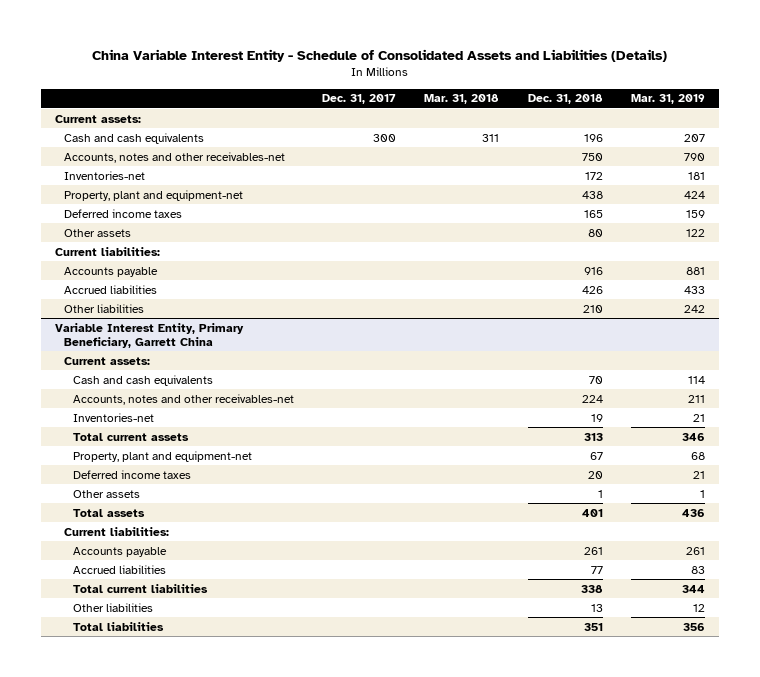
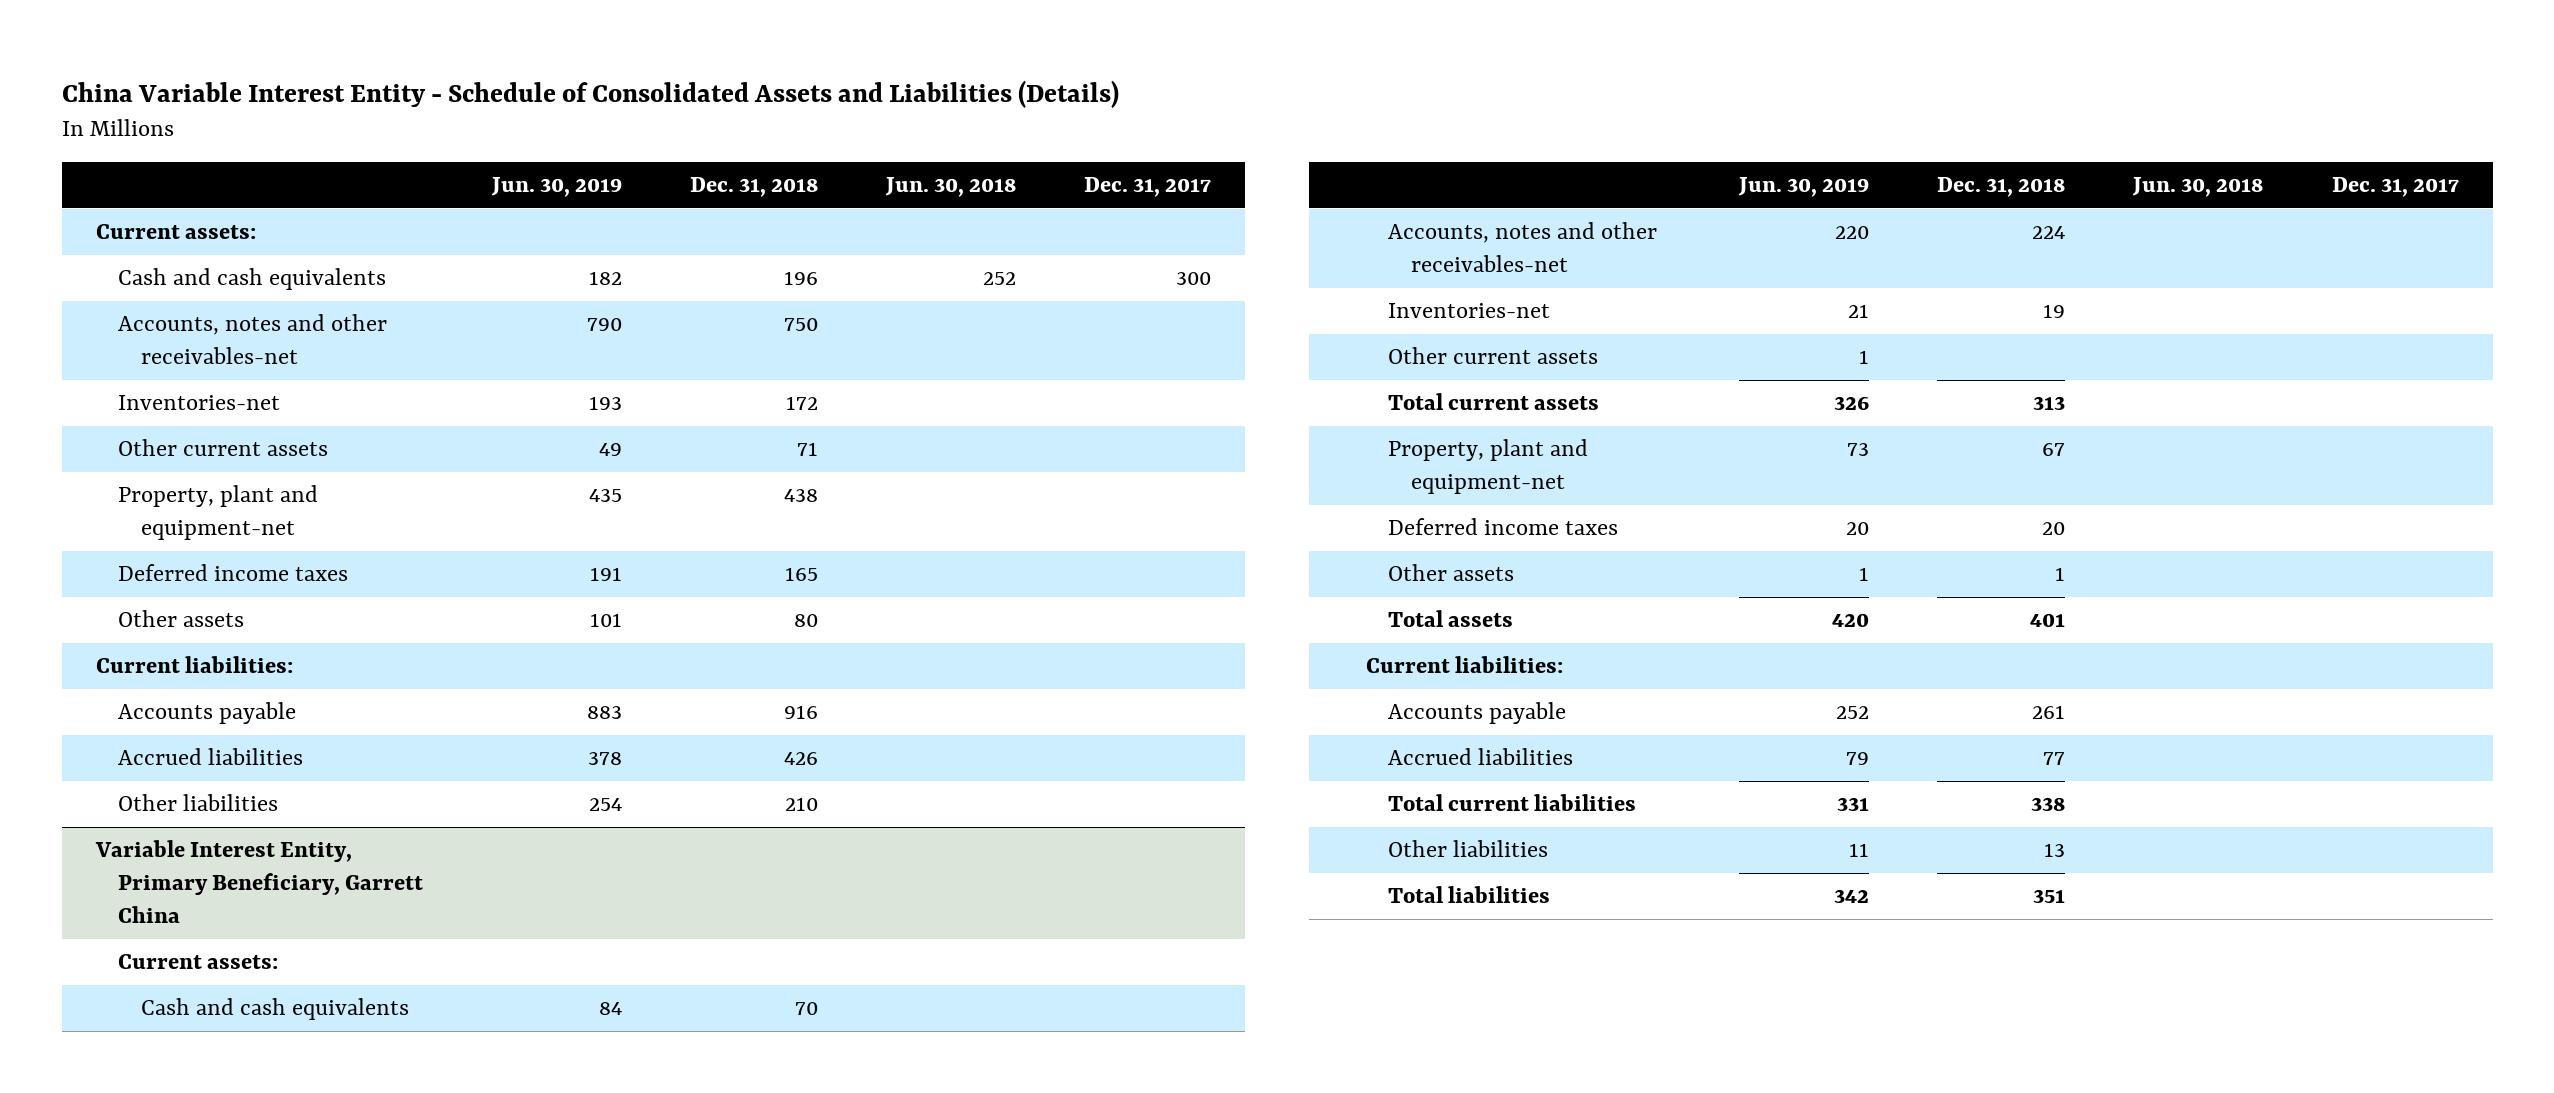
- | Dec. 31, 2017 | Mar. 31, 2018 | Dec. 31, 2018 | Mar. 31, 2019
+ | Jun. 30, 2019 | Dec. 31, 2018 | Jun. 30, 2018 | Dec. 31, 2017
+ Other current assets | 49 | 71 | |
@ Variable Interest Entity, Primary Beneficiary, Garrett China
+ Other current assets | 1 | | |

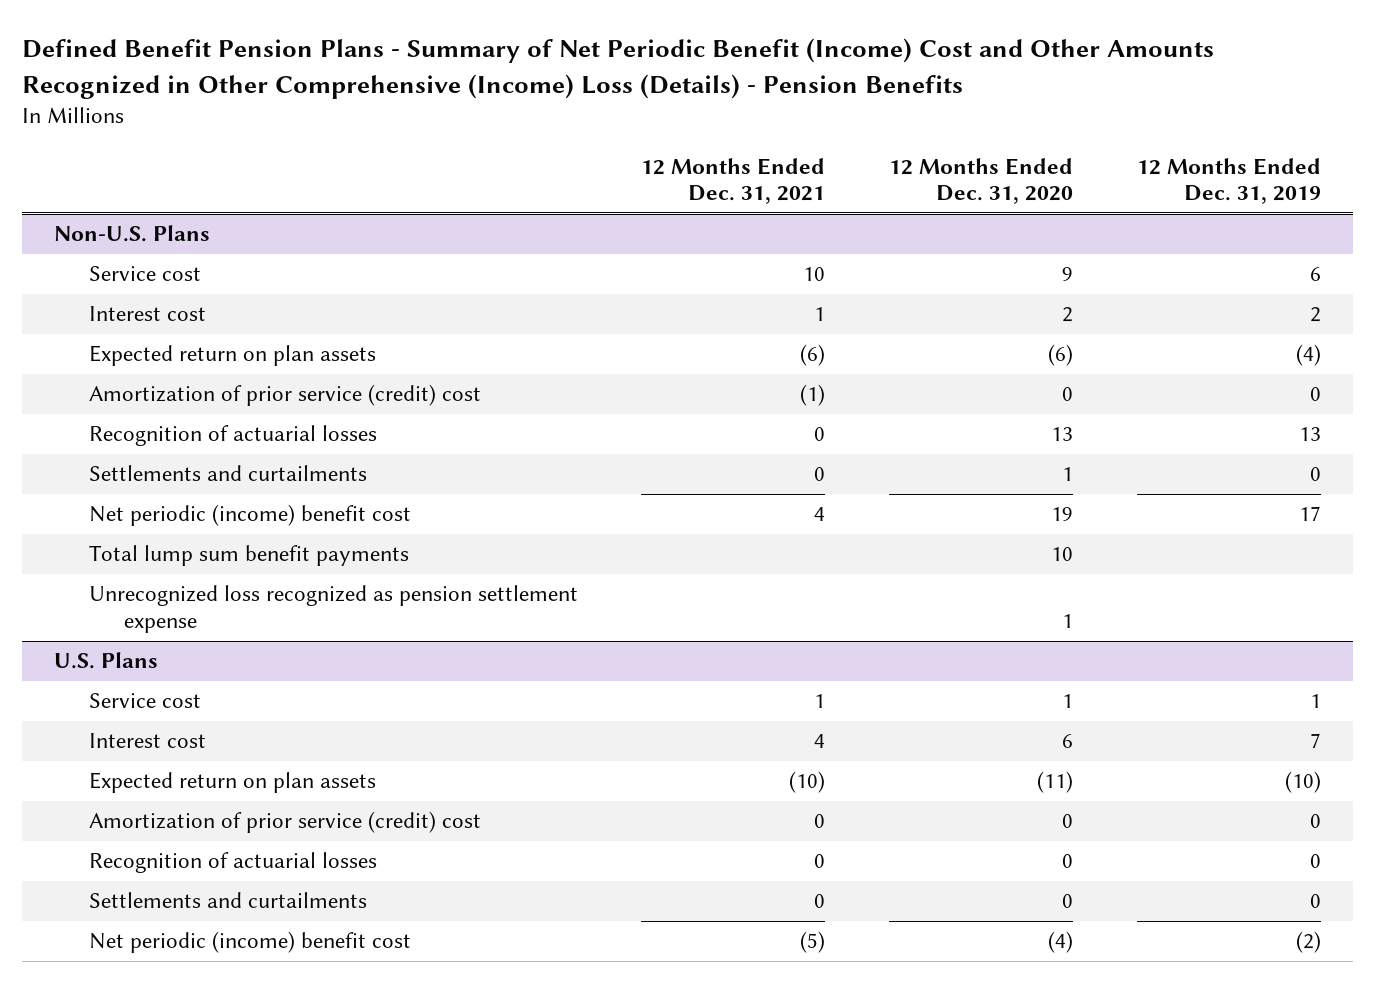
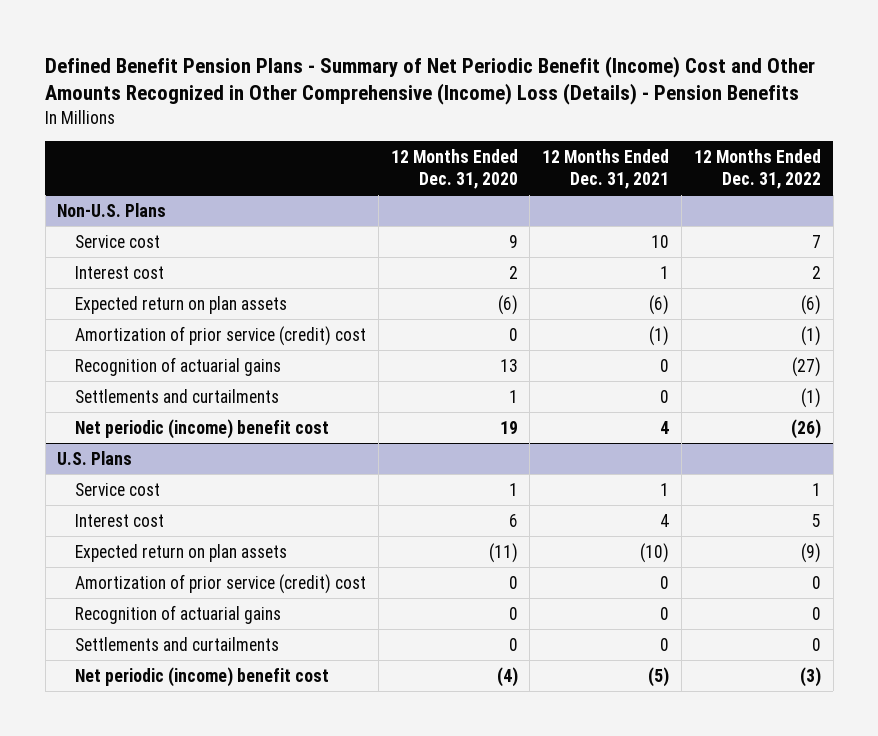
- | 12 Months Ended Dec. 31, 2021 | 12 Months Ended Dec. 31, 2020 | 12 Months Ended Dec. 31, 2019
+ | 12 Months Ended Dec. 31, 2020 | 12 Months Ended Dec. 31, 2021 | 12 Months Ended Dec. 31, 2022
@ Non-U.S. Plans
- Recognition of actuarial losses | 0 | 13 | 13
+ Recognition of actuarial gains | 13 | 0 | (27)
- Total lump sum benefit payments | | 10 |
- Unrecognized loss recognized as pension settlement expense | | 1 |
@ U.S. Plans
- Recognition of actuarial losses | 0 | 0 | 0
+ Recognition of actuarial gains | 0 | 0 | 0

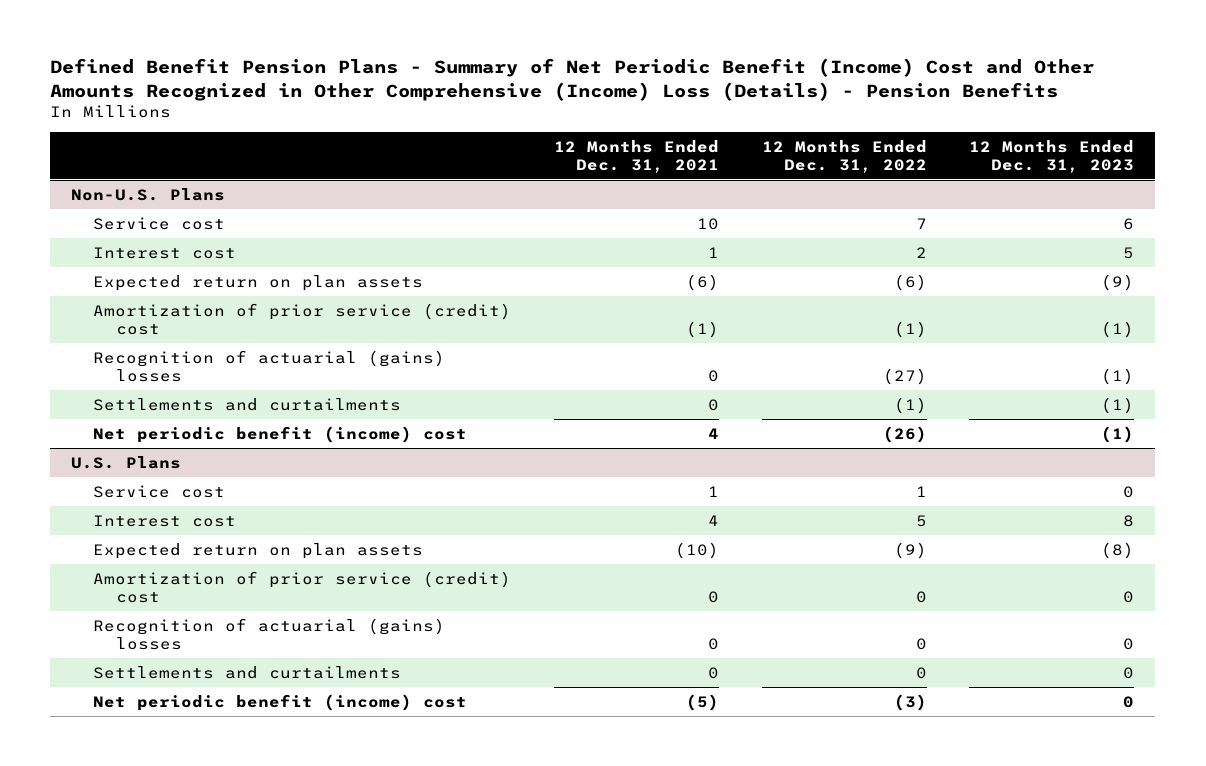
- | 12 Months Ended Dec. 31, 2020 | 12 Months Ended Dec. 31, 2021 | 12 Months Ended Dec. 31, 2022
+ | 12 Months Ended Dec. 31, 2021 | 12 Months Ended Dec. 31, 2022 | 12 Months Ended Dec. 31, 2023
@ Non-U.S. Plans
- Recognition of actuarial gains | 13 | 0 | (27)
+ Recognition of actuarial (gains) losses | 0 | (27) | (1)
- Net periodic (income) benefit cost | 19 | 4 | (26)
+ Net periodic benefit (income) cost | 4 | (26) | (1)
@ U.S. Plans
- Recognition of actuarial gains | 0 | 0 | 0
+ Recognition of actuarial (gains) losses | 0 | 0 | 0
- Net periodic (income) benefit cost | (4) | (5) | (3)
+ Net periodic benefit (income) cost | (5) | (3) | 0

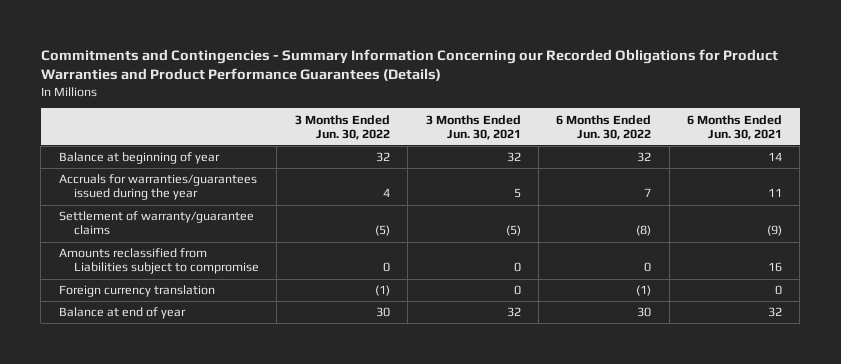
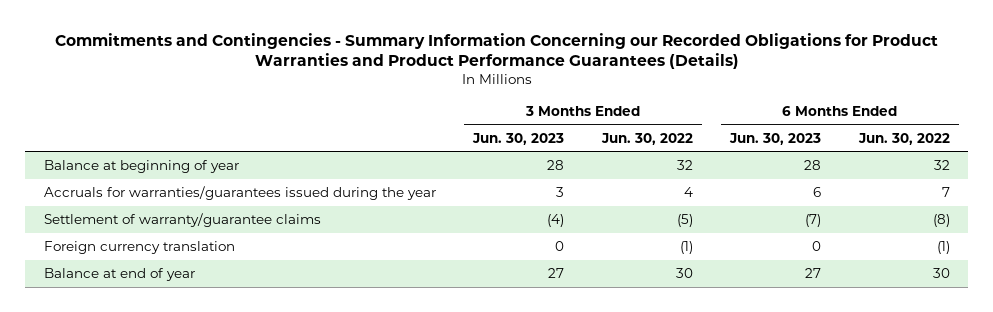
- | 3 Months Ended Jun. 30, 2022 | 3 Months Ended Jun. 30, 2021 | 6 Months Ended Jun. 30, 2022 | 6 Months Ended Jun. 30, 2021
+ | 3 Months Ended Jun. 30, 2023 | 3 Months Ended Jun. 30, 2022 | 6 Months Ended Jun. 30, 2023 | 6 Months Ended Jun. 30, 2022
- Amounts reclassified from Liabilities subject to compromise | 0 | 0 | 0 | 16

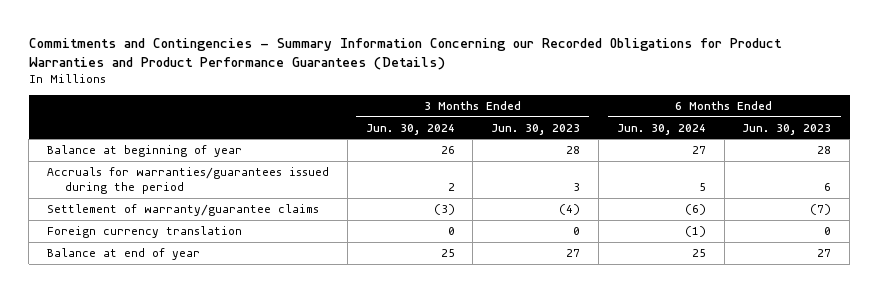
- | 3 Months Ended Jun. 30, 2023 | 3 Months Ended Jun. 30, 2022 | 6 Months Ended Jun. 30, 2023 | 6 Months Ended Jun. 30, 2022
+ | 3 Months Ended Jun. 30, 2024 | 3 Months Ended Jun. 30, 2023 | 6 Months Ended Jun. 30, 2024 | 6 Months Ended Jun. 30, 2023
- Accruals for warranties/guarantees issued during the year | 3 | 4 | 6 | 7
+ Accruals for warranties/guarantees issued during the period | 2 | 3 | 5 | 6

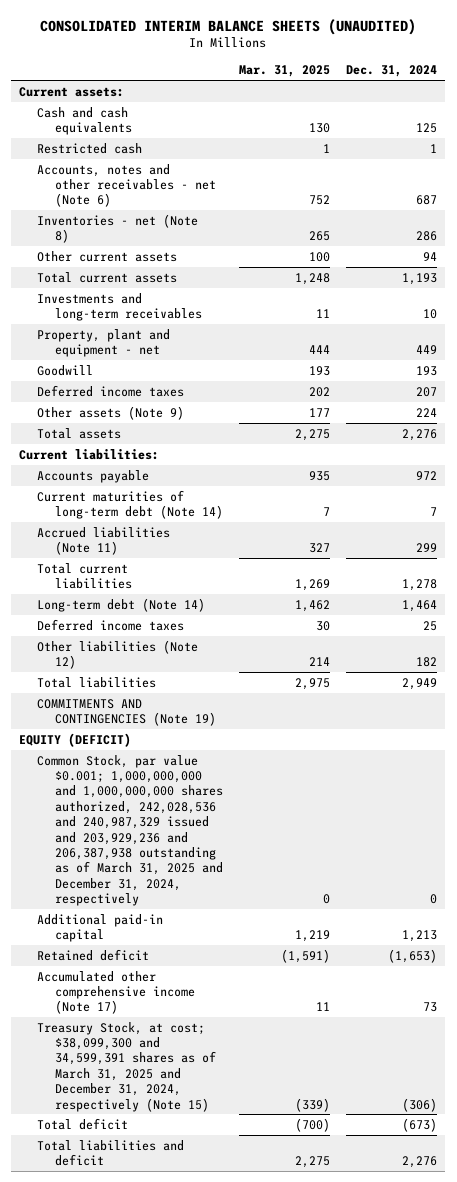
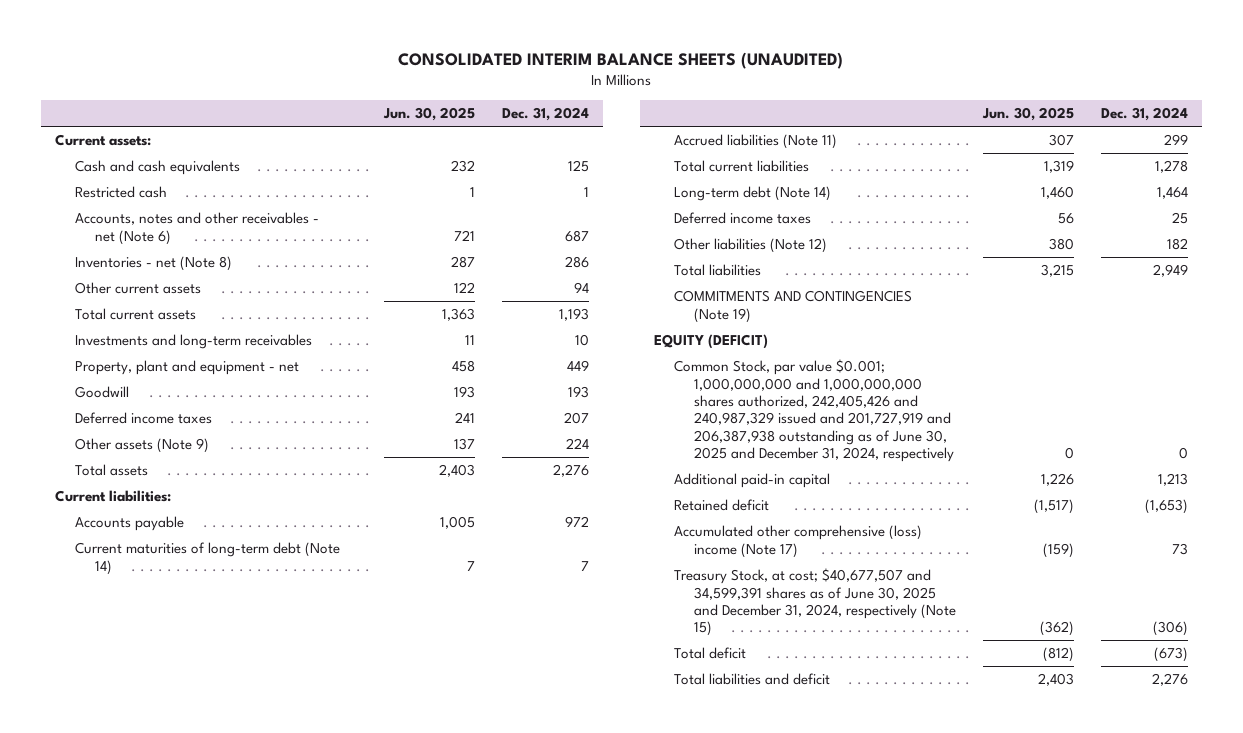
- | Mar. 31, 2025 | Dec. 31, 2024
+ | Jun. 30, 2025 | Dec. 31, 2024
- Common Stock, par value $0.001; 1,000,000,000 and 1,000,000,000 shares authorized, 242,028,536 and 240,987,329 issued and 203,929,236 and 206,387,938 outstanding as of March 31, 2025 and December 31, 2024, respectively | 0 | 0
+ Common Stock, par value $0.001; 1,000,000,000 and 1,000,000,000 shares authorized, 242,405,426 and 240,987,329 issued and 201,727,919 and 206,387,938 outstanding as of June 30, 2025 and December 31, 2024, respectively | 0 | 0
- Accumulated other comprehensive income (Note 17) | 11 | 73
- Treasury Stock, at cost; $38,099,300 and 34,599,391 shares as of March 31, 2025 and December 31, 2024, respectively (Note 15) | (339) | (306)
+ Accumulated other comprehensive (loss) income (Note 17) | (159) | 73
+ Treasury Stock, at cost; $40,677,507 and 34,599,391 shares as of June 30, 2025 and December 31, 2024, respectively (Note 15) | (362) | (306)

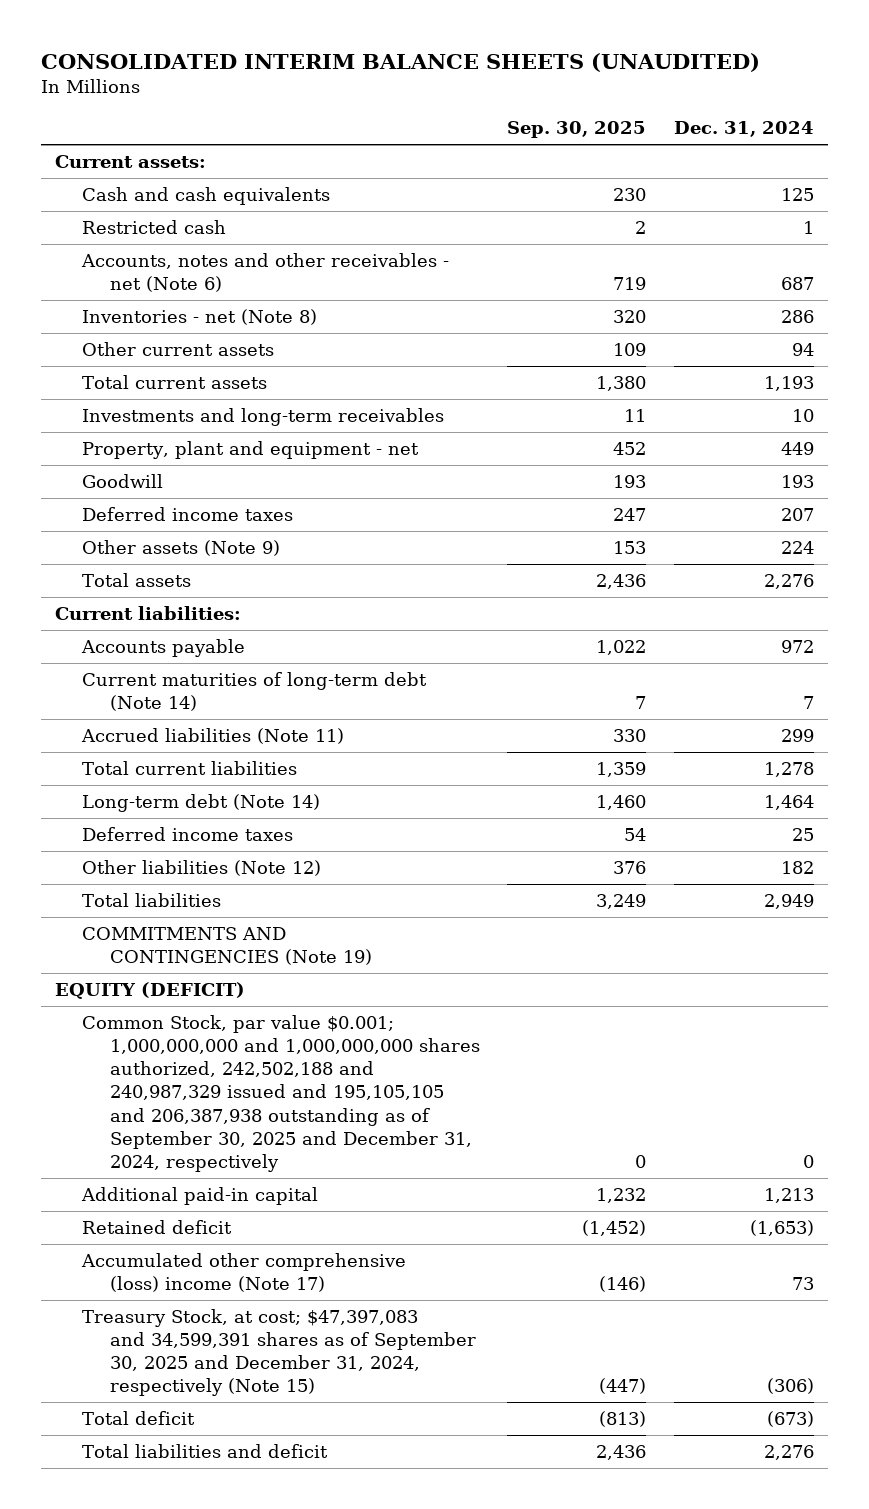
- | Jun. 30, 2025 | Dec. 31, 2024
+ | Sep. 30, 2025 | Dec. 31, 2024
- Common Stock, par value $0.001; 1,000,000,000 and 1,000,000,000 shares authorized, 242,405,426 and 240,987,329 issued and 201,727,919 and 206,387,938 outstanding as of June 30, 2025 and December 31, 2024, respectively | 0 | 0
+ Common Stock, par value $0.001; 1,000,000,000 and 1,000,000,000 shares authorized, 242,502,188 and 240,987,329 issued and 195,105,105 and 206,387,938 outstanding as of September 30, 2025 and December 31, 2024, respectively | 0 | 0
- Treasury Stock, at cost; $40,677,507 and 34,599,391 shares as of June 30, 2025 and December 31, 2024, respectively (Note 15) | (362) | (306)
+ Treasury Stock, at cost; $47,397,083 and 34,599,391 shares as of September 30, 2025 and December 31, 2024, respectively (Note 15) | (447) | (306)

